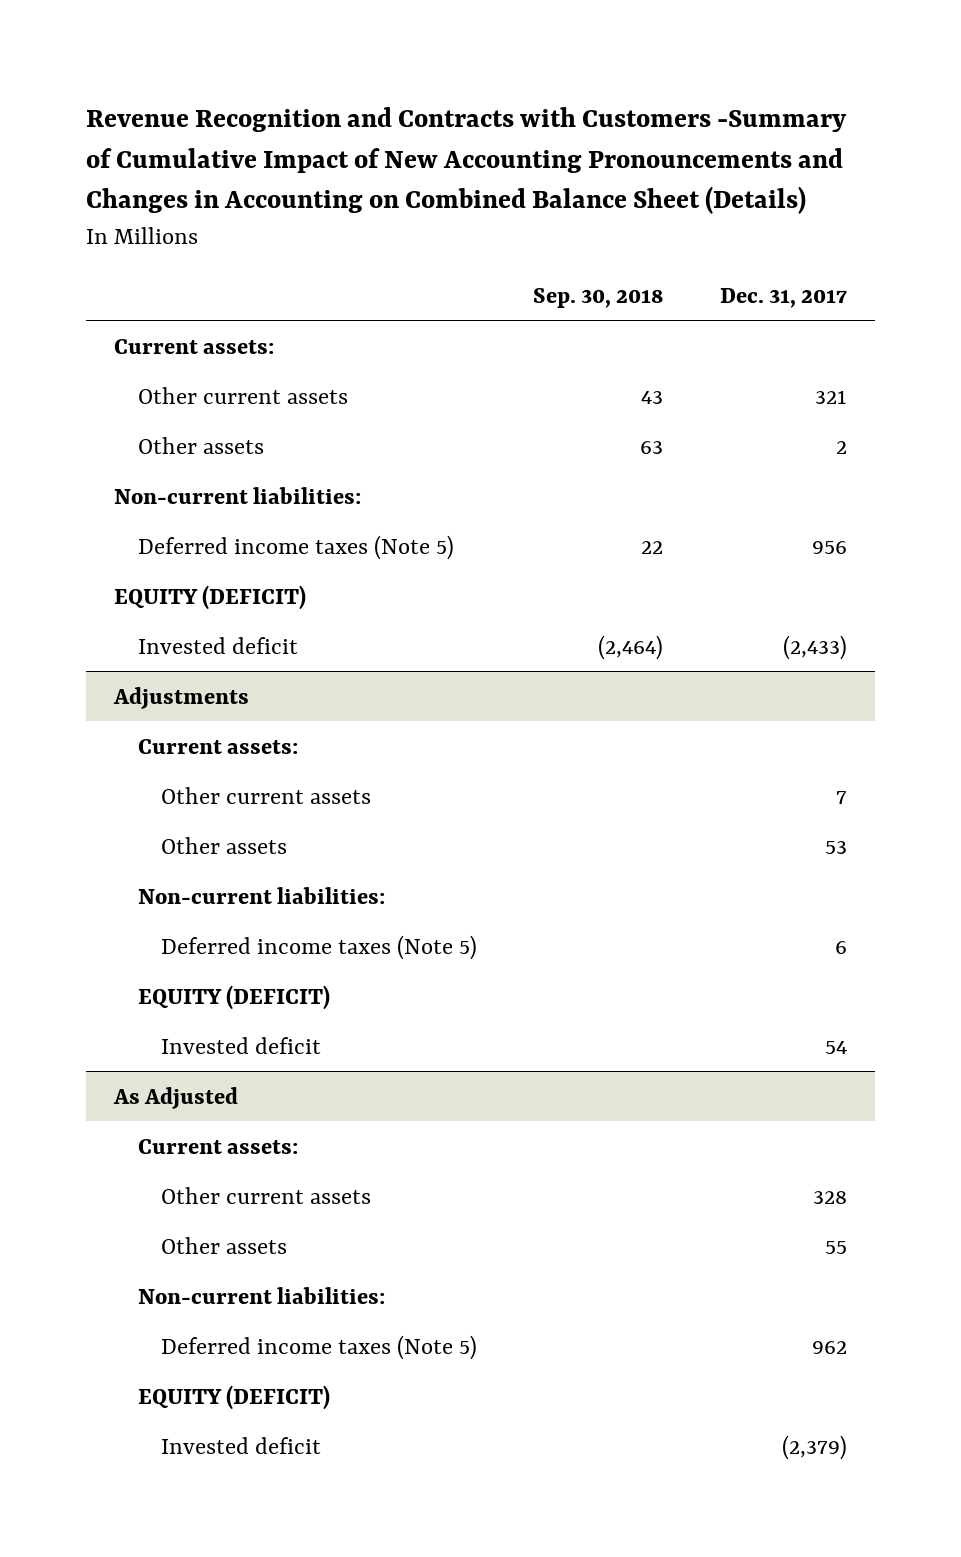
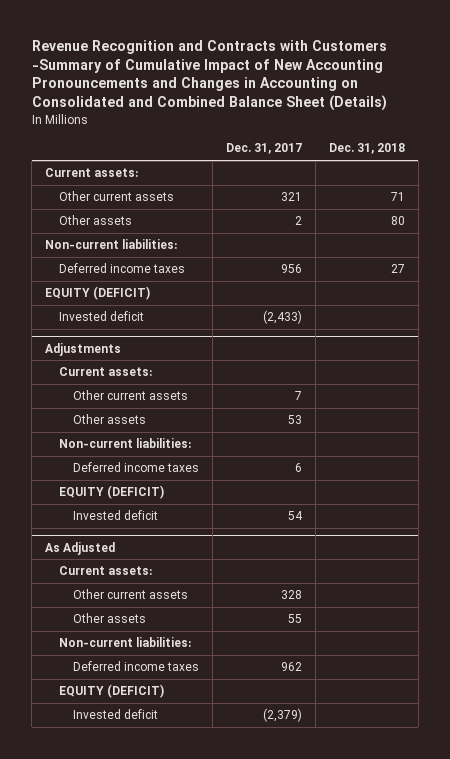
- Revenue Recognition and Contracts with Customers -Summary of Cumulative Impact of New Accounting Pronouncements and Changes in Accounting on Combined Balance Sheet (Details)
+ Revenue Recognition and Contracts with Customers -Summary of Cumulative Impact of New Accounting Pronouncements and Changes in Accounting on Consolidated and Combined Balance Sheet (Details)
- | Sep. 30, 2018 | Dec. 31, 2017
+ | Dec. 31, 2017 | Dec. 31, 2018
- Deferred income taxes (Note 5) | 22 | 956
+ Deferred income taxes | 956 | 27
@ Adjustments
- Deferred income taxes (Note 5) | | 6
+ Deferred income taxes | 6 |
@ As Adjusted
- Deferred income taxes (Note 5) | | 962
+ Deferred income taxes | 962 |

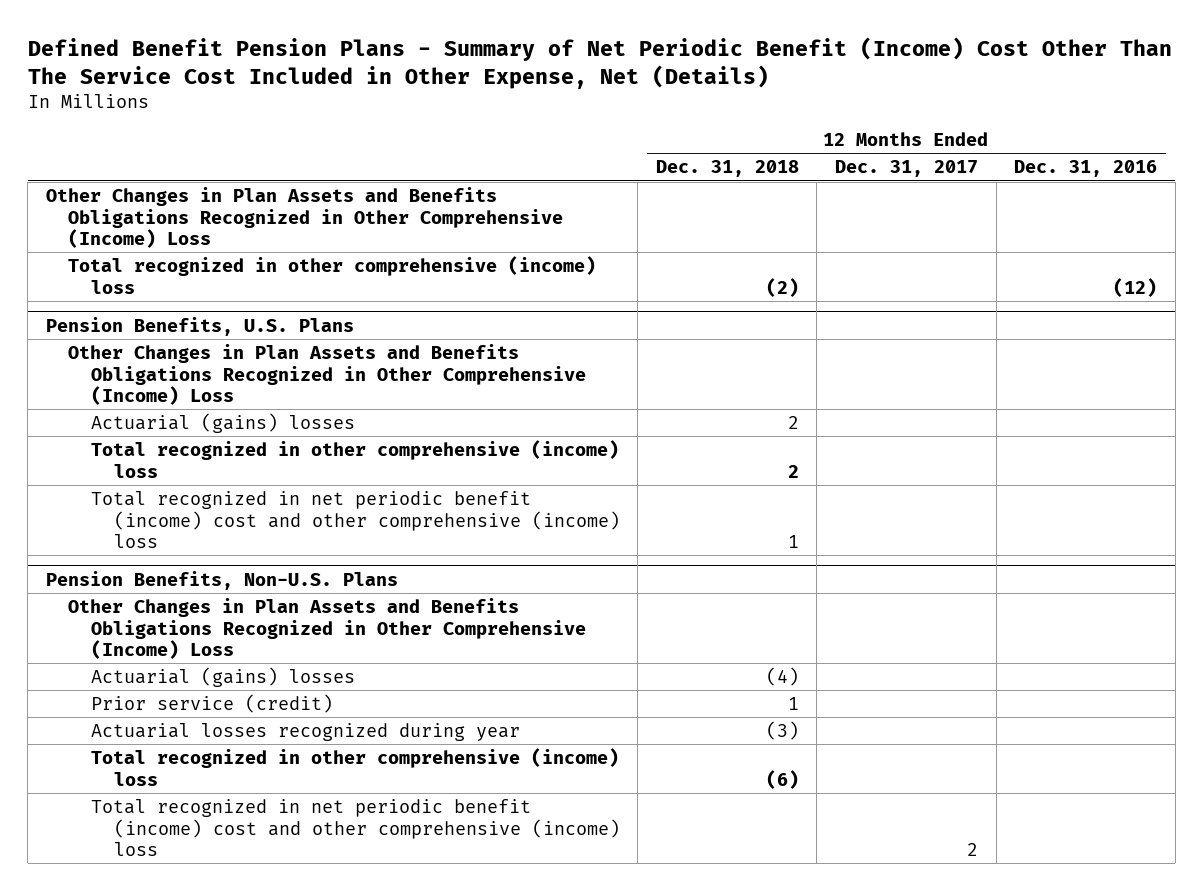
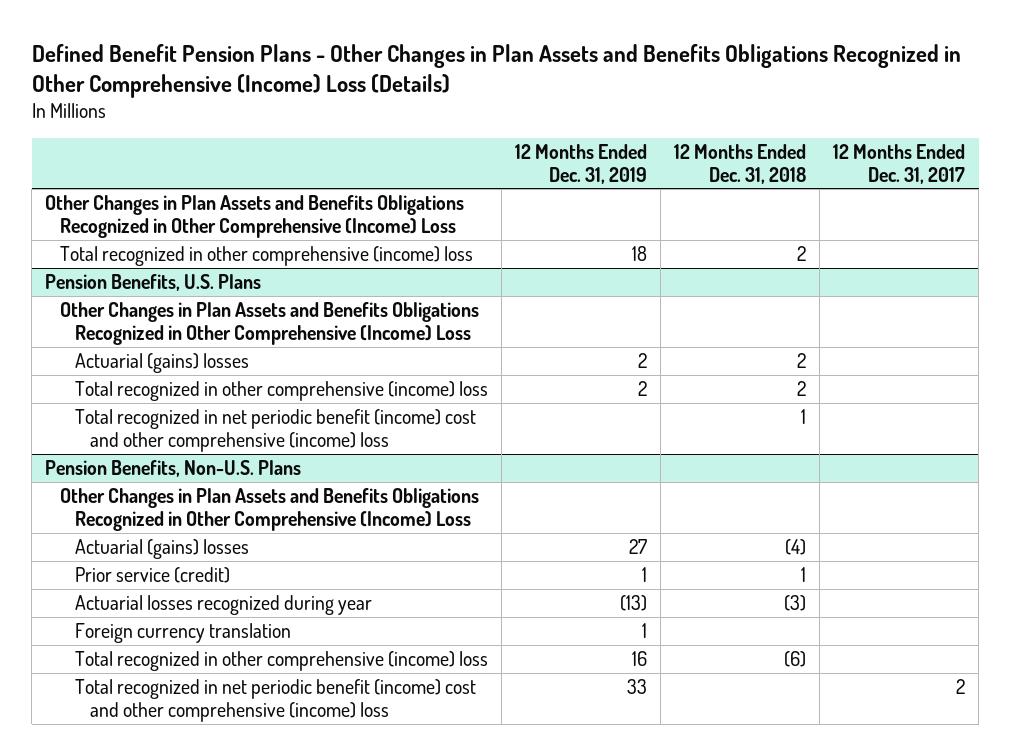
- Defined Benefit Pension Plans - Summary of Net Periodic Benefit (Income) Cost Other Than The Service Cost Included in Other Expense, Net (Details)
+ Defined Benefit Pension Plans - Other Changes in Plan Assets and Benefits Obligations Recognized in Other Comprehensive (Income) Loss (Details)
- | 12 Months Ended Dec. 31, 2018 | 12 Months Ended Dec. 31, 2017 | 12 Months Ended Dec. 31, 2016
+ | 12 Months Ended Dec. 31, 2019 | 12 Months Ended Dec. 31, 2018 | 12 Months Ended Dec. 31, 2017
- Total recognized in other comprehensive (income) loss | (2) | | (12)
+ Total recognized in other comprehensive (income) loss | 18 | 2 |
@ Pension Benefits, Non-U.S. Plans
+ Foreign currency translation | 1 | |

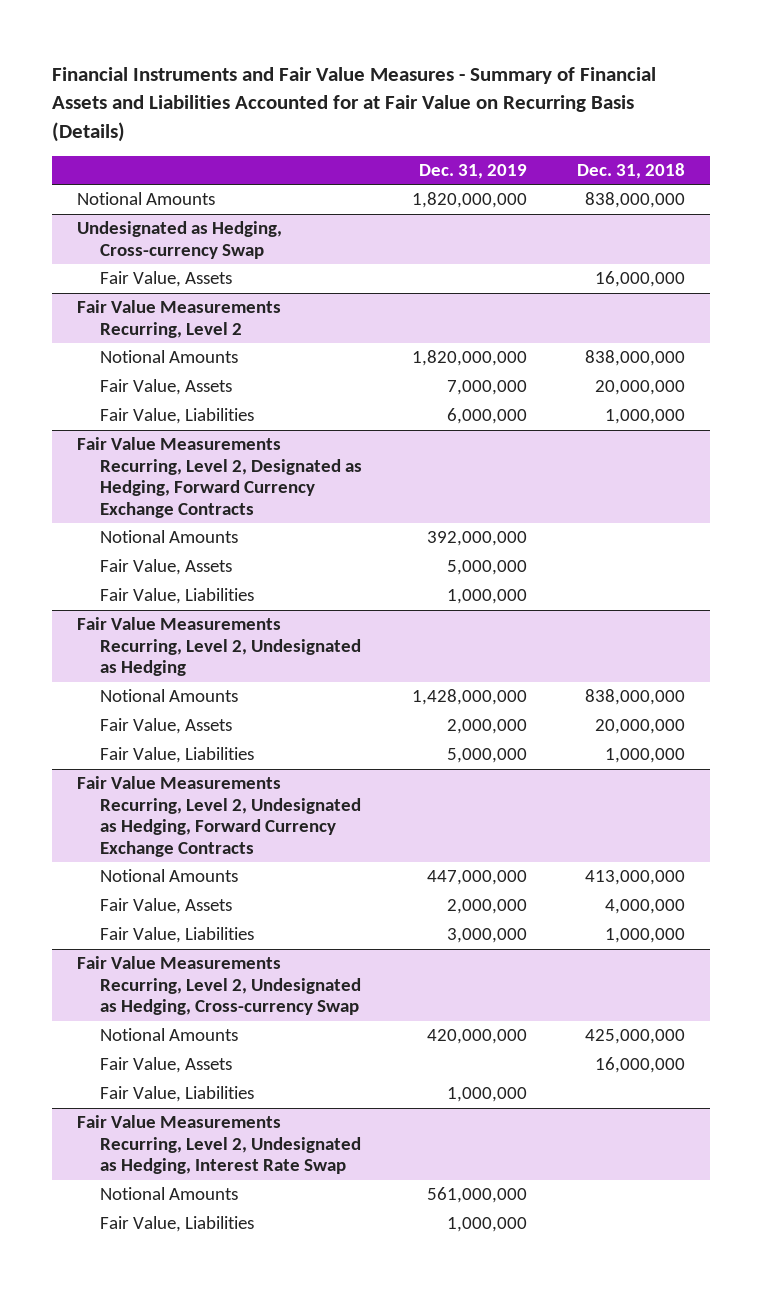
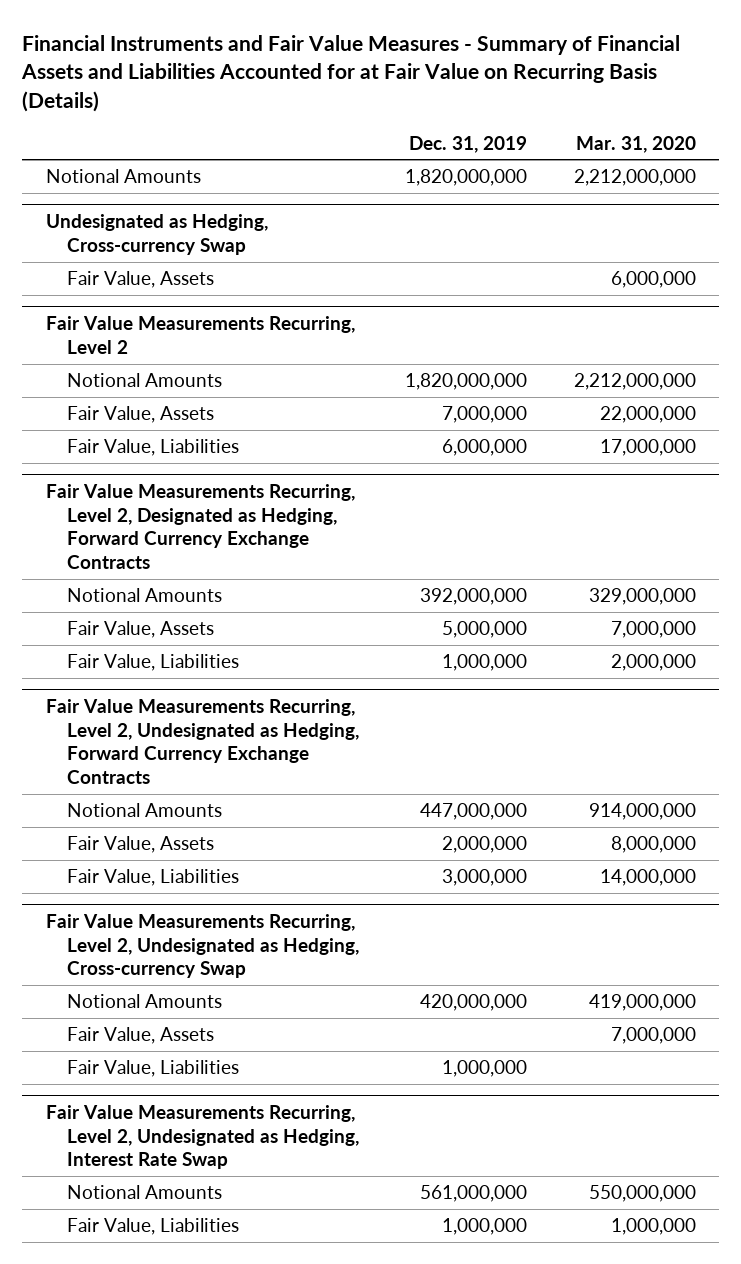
- | Dec. 31, 2019 | Dec. 31, 2018
+ | Dec. 31, 2019 | Mar. 31, 2020
- Fair Value Measurements Recurring, Level 2, Undesignated as Hedging
- Notional Amounts | 1,428,000,000 | 838,000,000
- Fair Value, Assets | 2,000,000 | 20,000,000
- Fair Value, Liabilities | 5,000,000 | 1,000,000

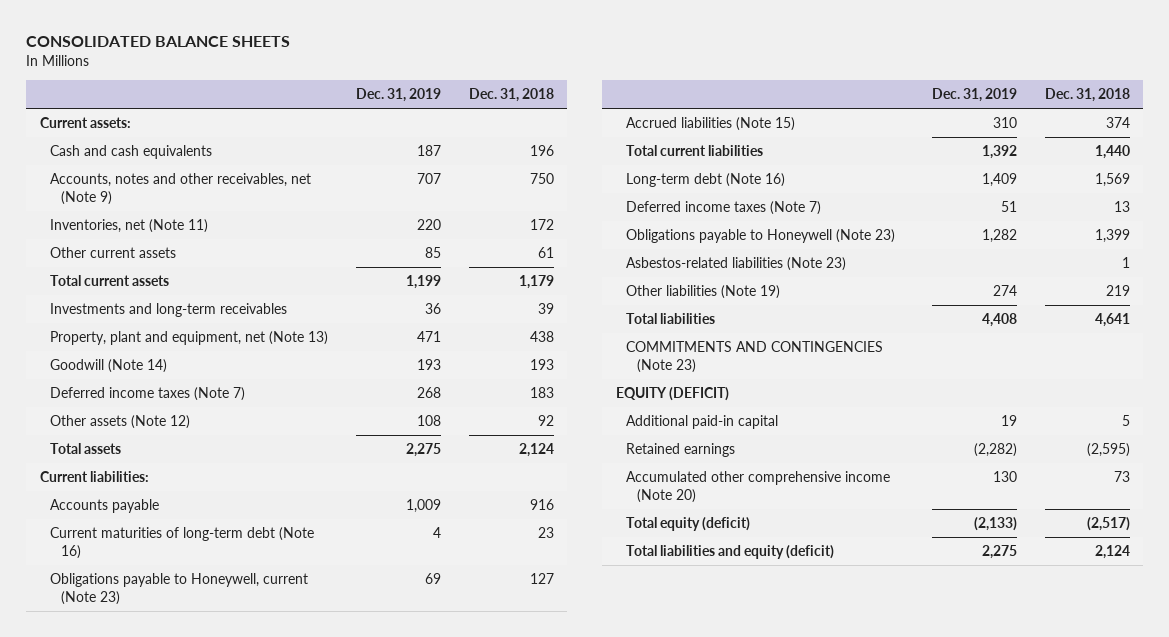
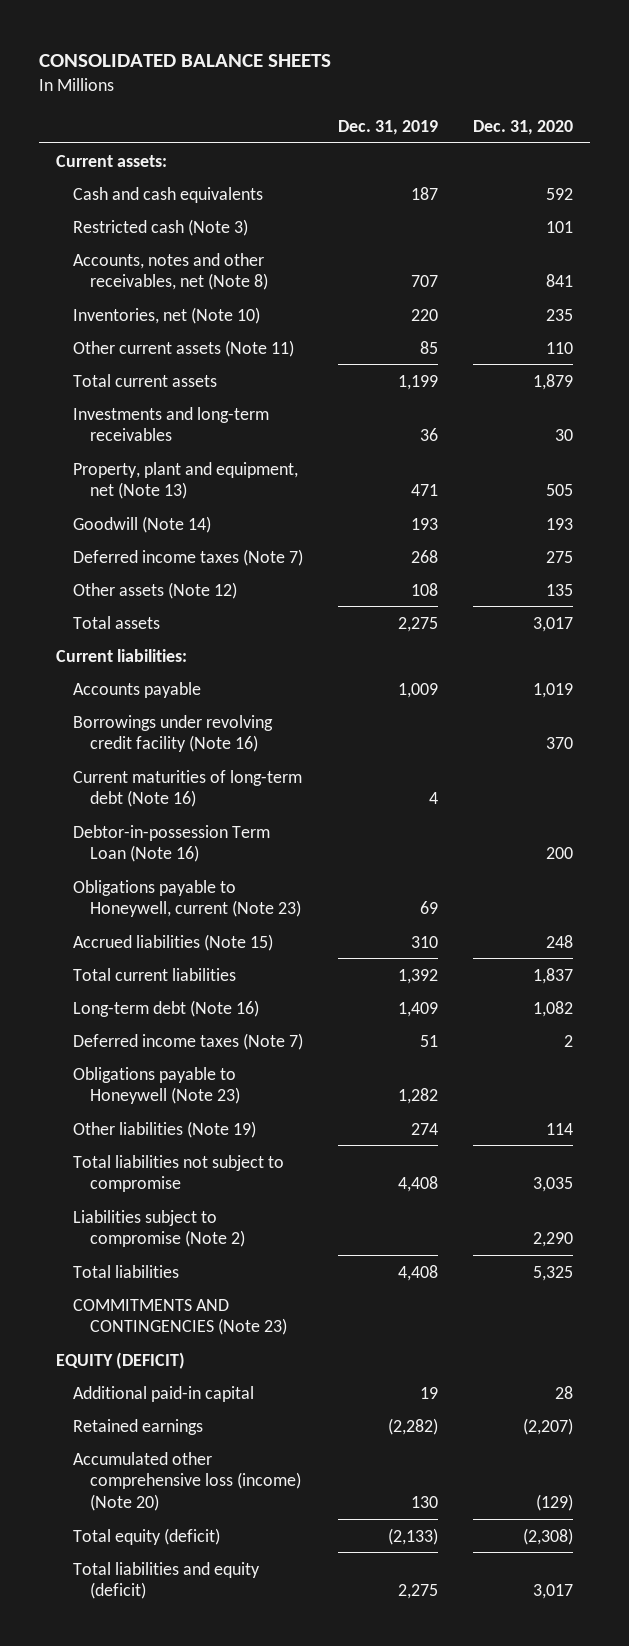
- | Dec. 31, 2019 | Dec. 31, 2018
+ | Dec. 31, 2019 | Dec. 31, 2020
- Accounts, notes and other receivables, net (Note 9) | 707 | 750
- Inventories, net (Note 11) | 220 | 172
- Other current assets | 85 | 61
+ Restricted cash (Note 3) | | 101
+ Accounts, notes and other receivables, net (Note 8) | 707 | 841
+ Inventories, net (Note 10) | 220 | 235
+ Other current assets (Note 11) | 85 | 110
+ Borrowings under revolving credit facility (Note 16) | | 370
+ Debtor-in-possession Term Loan (Note 16) | | 200
- Asbestos-related liabilities (Note 23) | | 1
+ Total liabilities not subject to compromise | 4,408 | 3,035
+ Liabilities subject to compromise (Note 2) | | 2,290
- Accumulated other comprehensive income (Note 20) | 130 | 73
+ Accumulated other comprehensive loss (income) (Note 20) | 130 | (129)

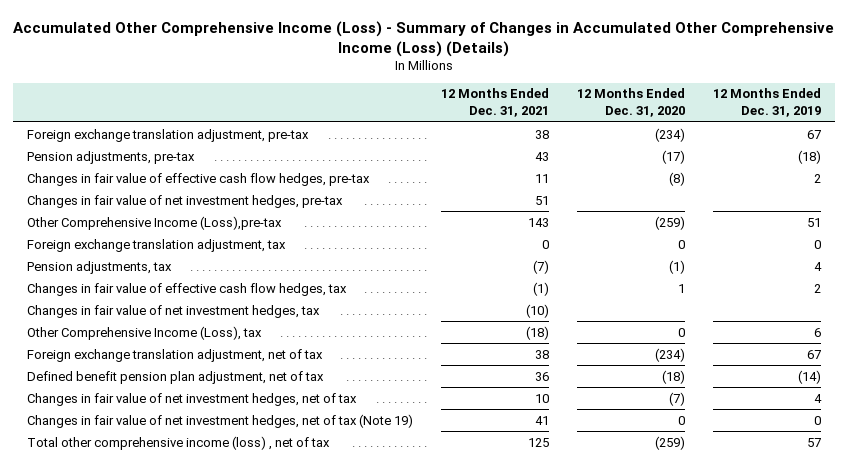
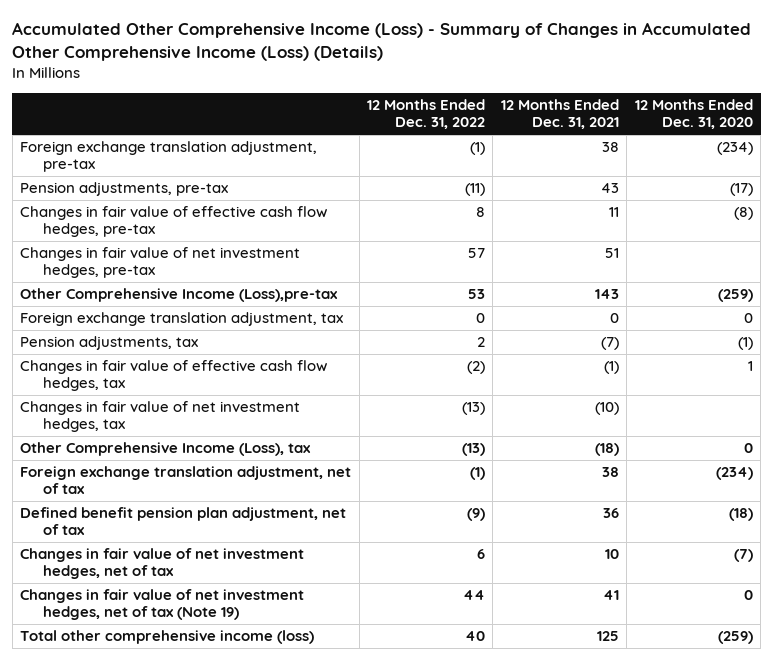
- | 12 Months Ended Dec. 31, 2021 | 12 Months Ended Dec. 31, 2020 | 12 Months Ended Dec. 31, 2019
+ | 12 Months Ended Dec. 31, 2022 | 12 Months Ended Dec. 31, 2021 | 12 Months Ended Dec. 31, 2020
- Total other comprehensive income (loss) , net of tax | 125 | (259) | 57
+ Total other comprehensive income (loss) | 40 | 125 | (259)

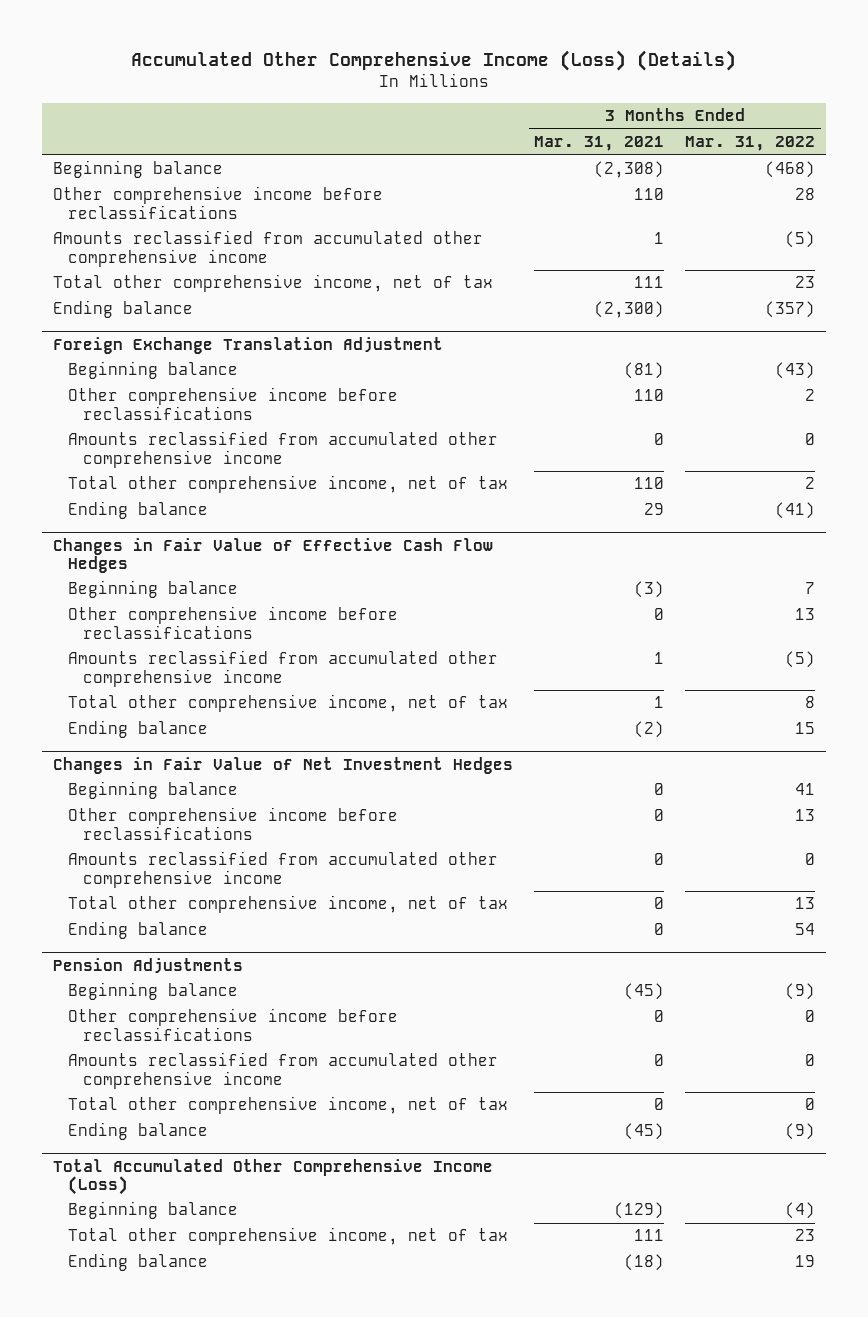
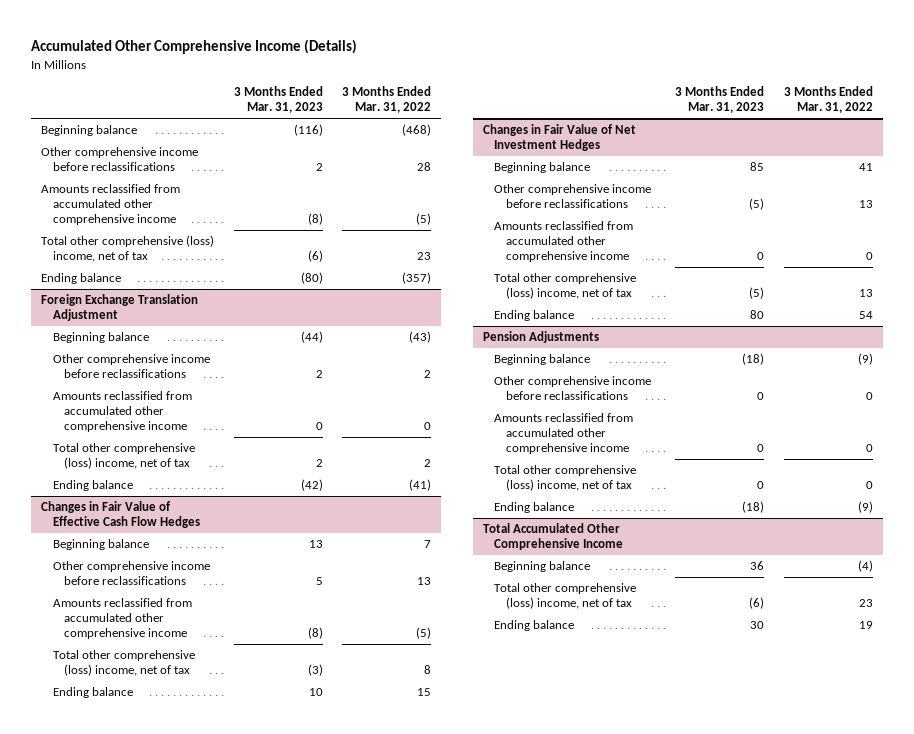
- Accumulated Other Comprehensive Income (Loss) (Details)
+ Accumulated Other Comprehensive Income (Details)
- | 3 Months Ended Mar. 31, 2021 | 3 Months Ended Mar. 31, 2022
+ | 3 Months Ended Mar. 31, 2023 | 3 Months Ended Mar. 31, 2022
- Total other comprehensive income, net of tax | 111 | 23
+ Total other comprehensive (loss) income, net of tax | (6) | 23
@ Foreign Exchange Translation Adjustment
- Total other comprehensive income, net of tax | 110 | 2
+ Total other comprehensive (loss) income, net of tax | 2 | 2
@ Changes in Fair Value of Effective Cash Flow Hedges
- Total other comprehensive income, net of tax | 1 | 8
+ Total other comprehensive (loss) income, net of tax | (3) | 8
@ Changes in Fair Value of Net Investment Hedges
- Total other comprehensive income, net of tax | 0 | 13
+ Total other comprehensive (loss) income, net of tax | (5) | 13
@ Pension Adjustments
- Total other comprehensive income, net of tax | 0 | 0
+ Total other comprehensive (loss) income, net of tax | 0 | 0
- Total Accumulated Other Comprehensive Income (Loss)
+ Total Accumulated Other Comprehensive Income
- Total other comprehensive income, net of tax | 111 | 23
+ Total other comprehensive (loss) income, net of tax | (6) | 23

